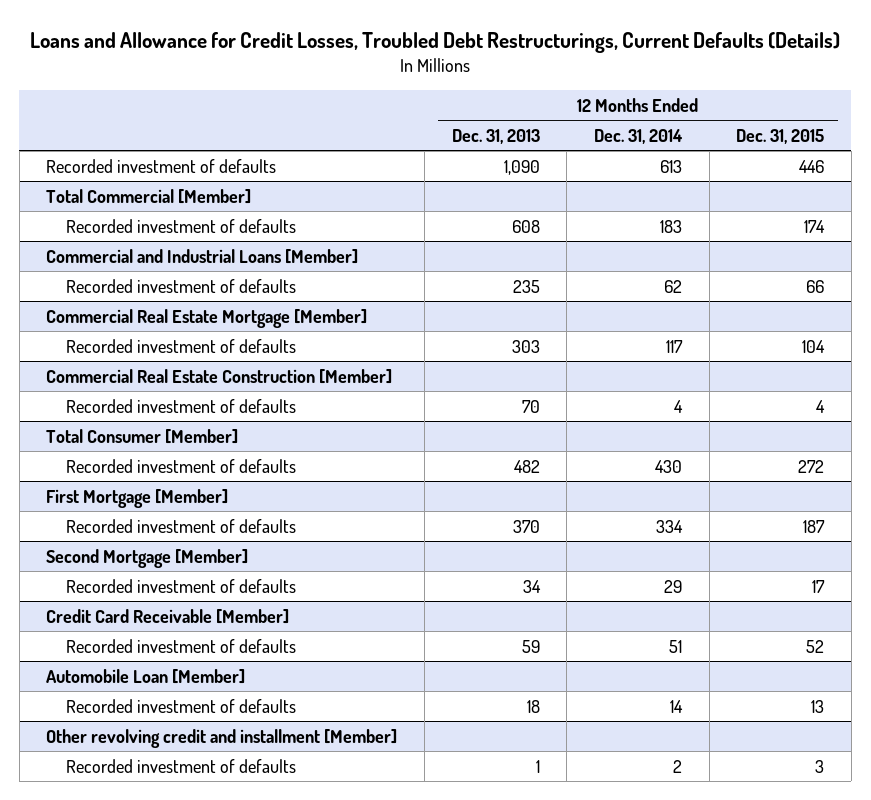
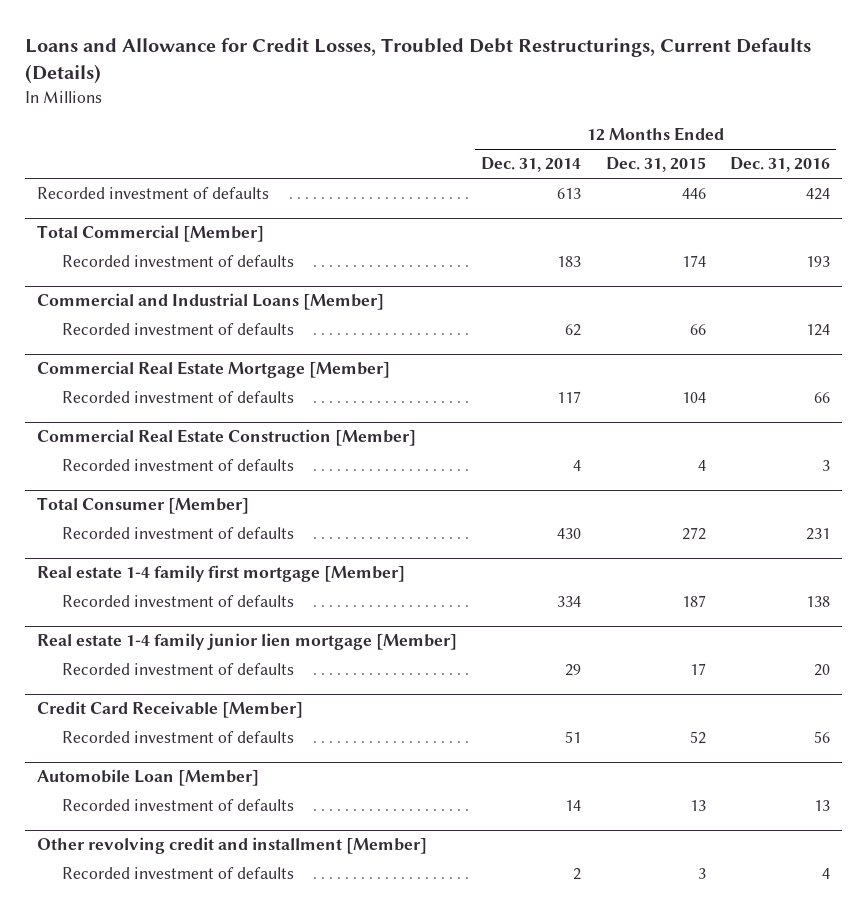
- | 12 Months Ended Dec. 31, 2013 | 12 Months Ended Dec. 31, 2014 | 12 Months Ended Dec. 31, 2015
+ | 12 Months Ended Dec. 31, 2014 | 12 Months Ended Dec. 31, 2015 | 12 Months Ended Dec. 31, 2016
- First Mortgage [Member]
+ Real estate 1-4 family first mortgage [Member]
- Second Mortgage [Member]
+ Real estate 1-4 family junior lien mortgage [Member]

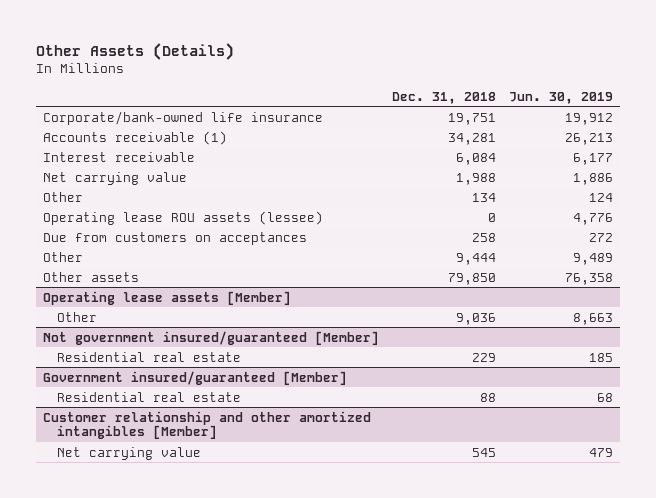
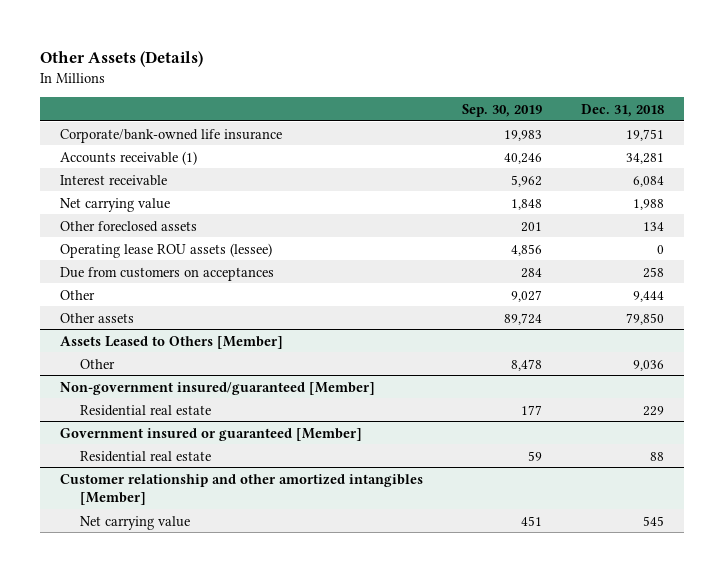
- | Dec. 31, 2018 | Jun. 30, 2019
+ | Sep. 30, 2019 | Dec. 31, 2018
- Other | 134 | 124
+ Other foreclosed assets | 201 | 134
- Operating lease assets [Member]
+ Assets Leased to Others [Member]
- Not government insured/guaranteed [Member]
+ Non-government insured/guaranteed [Member]
- Government insured/guaranteed [Member]
+ Government insured or guaranteed [Member]

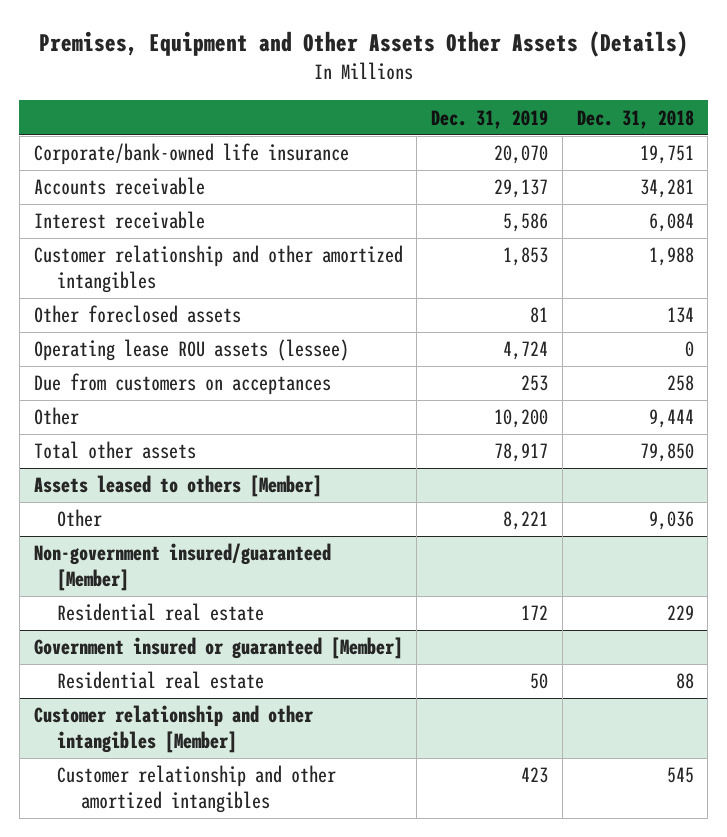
- Other Assets (Details)
+ Premises, Equipment and Other Assets Other Assets (Details)
- | Sep. 30, 2019 | Dec. 31, 2018
+ | Dec. 31, 2019 | Dec. 31, 2018
- Accounts receivable (1) | 40,246 | 34,281
+ Accounts receivable | 29,137 | 34,281
- Net carrying value | 1,848 | 1,988
+ Customer relationship and other amortized intangibles | 1,853 | 1,988
- Other assets | 89,724 | 79,850
- Assets Leased to Others [Member]
+ Total other assets | 78,917 | 79,850
+ Assets leased to others [Member]
- Customer relationship and other amortized intangibles [Member]
- Net carrying value | 451 | 545
+ Customer relationship and other intangibles [Member]
+ Customer relationship and other amortized intangibles | 423 | 545

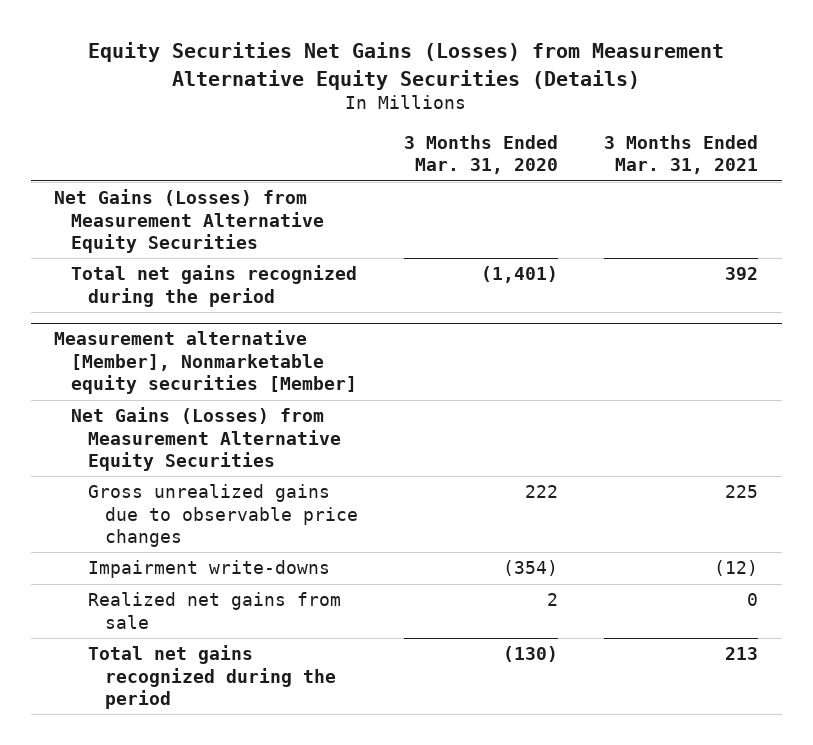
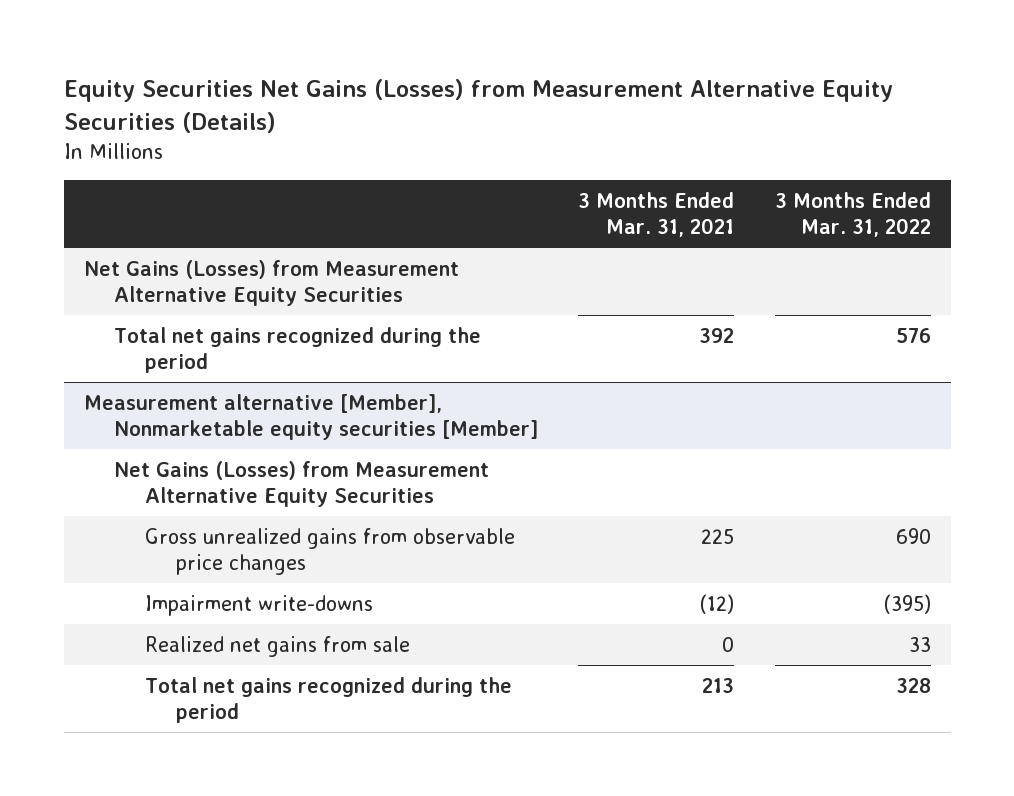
- | 3 Months Ended Mar. 31, 2020 | 3 Months Ended Mar. 31, 2021
+ | 3 Months Ended Mar. 31, 2021 | 3 Months Ended Mar. 31, 2022
@ Measurement alternative [Member], Nonmarketable equity securities [Member]
- Gross unrealized gains due to observable price changes | 222 | 225
+ Gross unrealized gains from observable price changes | 225 | 690

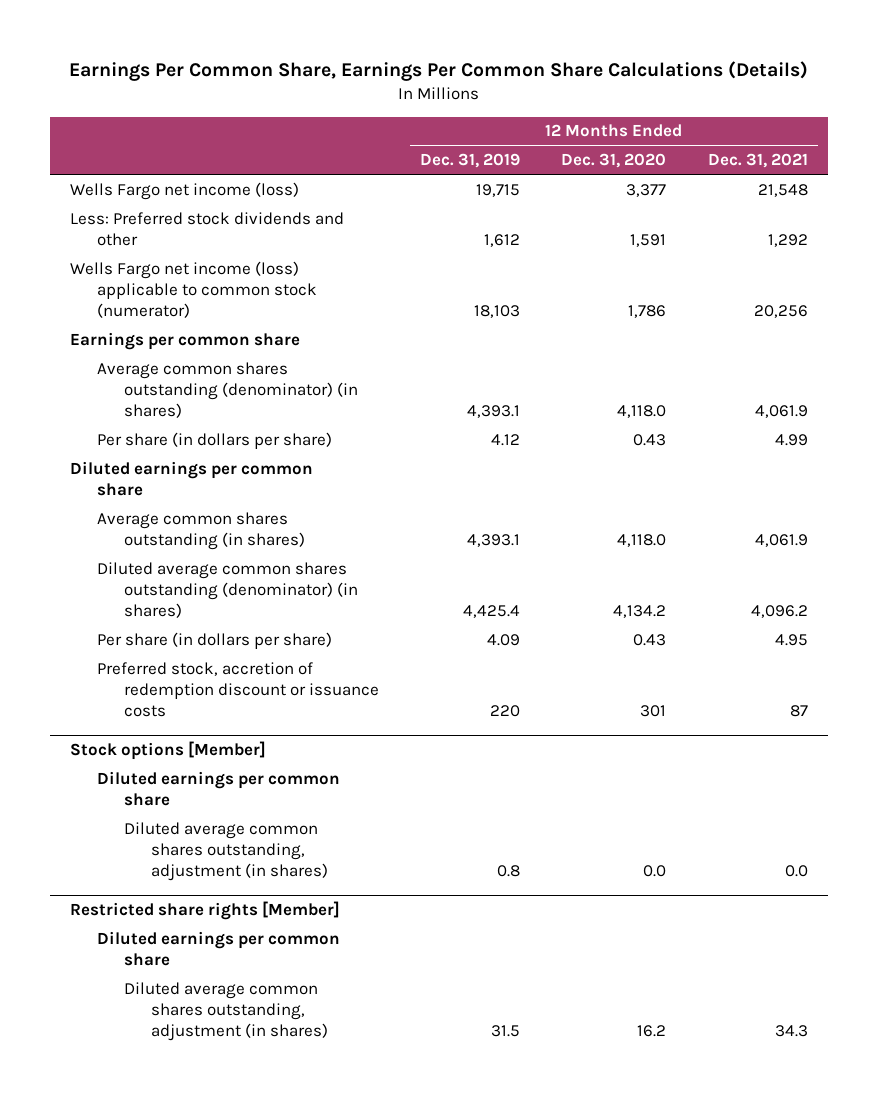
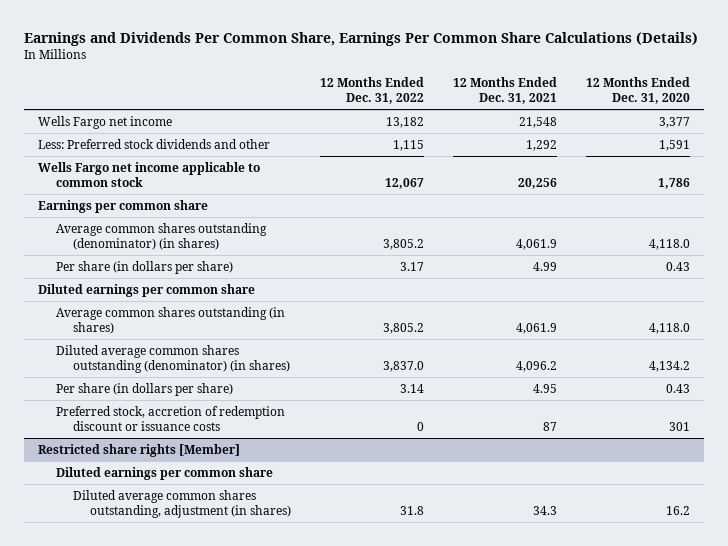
- Earnings Per Common Share, Earnings Per Common Share Calculations (Details)
+ Earnings and Dividends Per Common Share, Earnings Per Common Share Calculations (Details)
- | 12 Months Ended Dec. 31, 2019 | 12 Months Ended Dec. 31, 2020 | 12 Months Ended Dec. 31, 2021
+ | 12 Months Ended Dec. 31, 2022 | 12 Months Ended Dec. 31, 2021 | 12 Months Ended Dec. 31, 2020
- Wells Fargo net income (loss) | 19,715 | 3,377 | 21,548
+ Wells Fargo net income | 13,182 | 21,548 | 3,377
- Wells Fargo net income (loss) applicable to common stock (numerator) | 18,103 | 1,786 | 20,256
+ Wells Fargo net income applicable to common stock | 12,067 | 20,256 | 1,786
- Stock options [Member]
- Diluted earnings per common share
- Diluted average common shares outstanding, adjustment (in shares) | 0.8 | 0.0 | 0.0

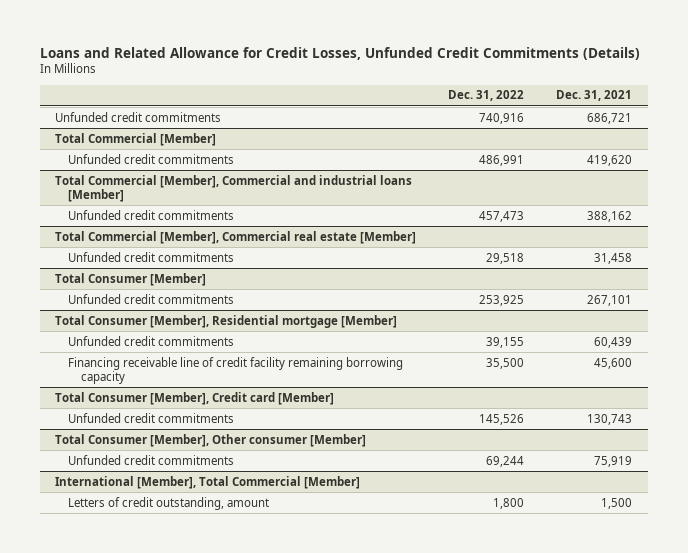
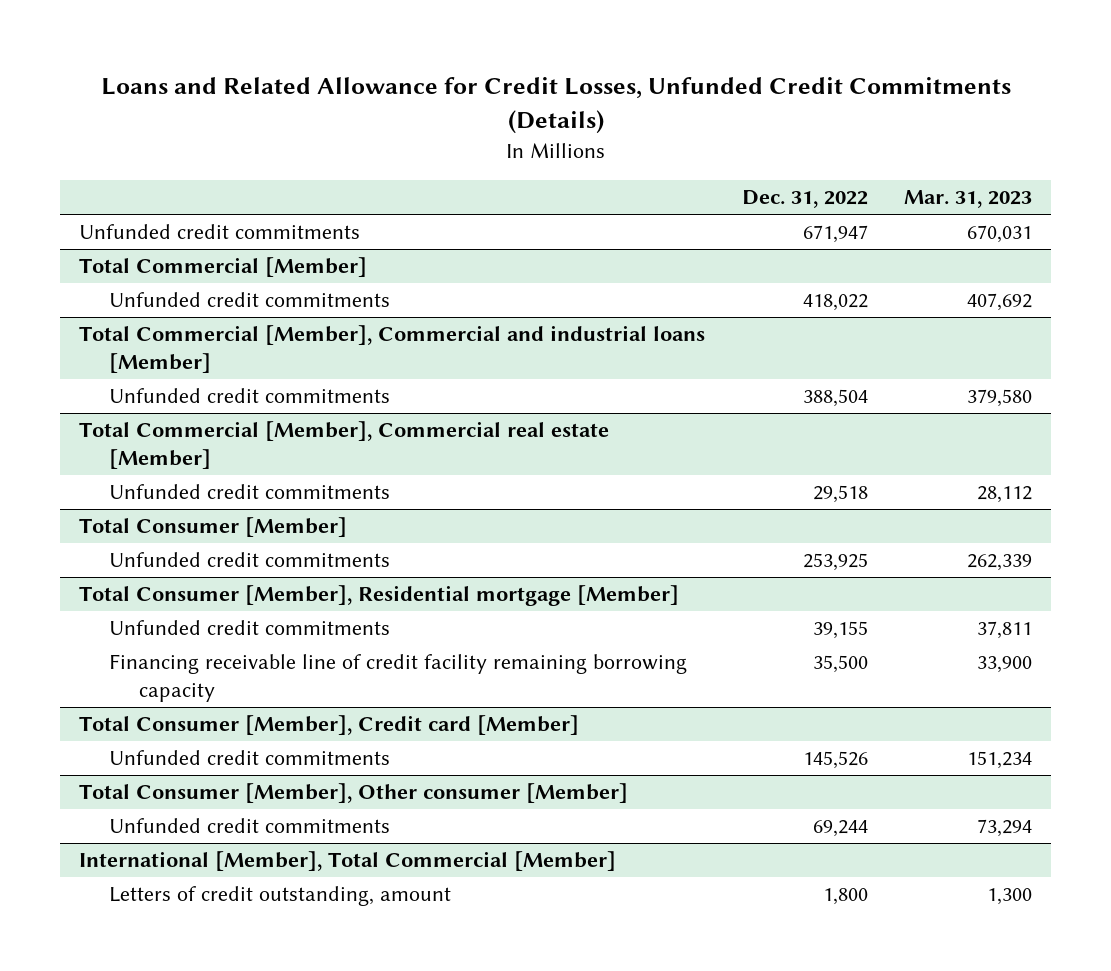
- | Dec. 31, 2022 | Dec. 31, 2021
+ | Dec. 31, 2022 | Mar. 31, 2023
- Unfunded credit commitments | 740,916 | 686,721
+ Unfunded credit commitments | 671,947 | 670,031
@ Total Commercial [Member]
- Unfunded credit commitments | 486,991 | 419,620
+ Unfunded credit commitments | 418,022 | 407,692
@ Total Commercial [Member], Commercial and industrial loans [Member]
- Unfunded credit commitments | 457,473 | 388,162
+ Unfunded credit commitments | 388,504 | 379,580

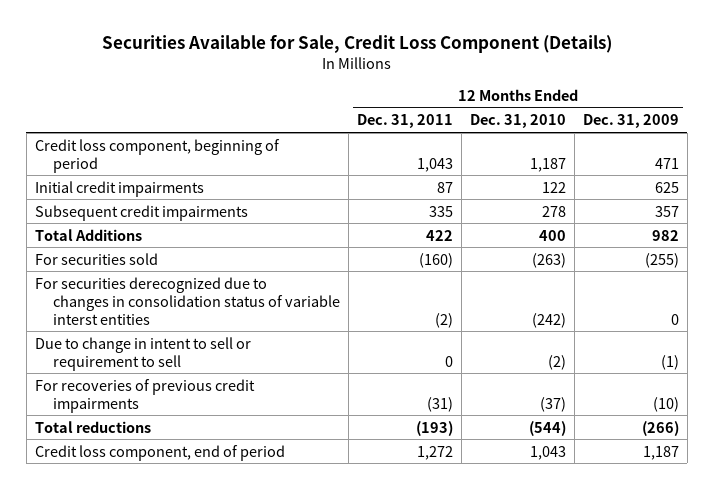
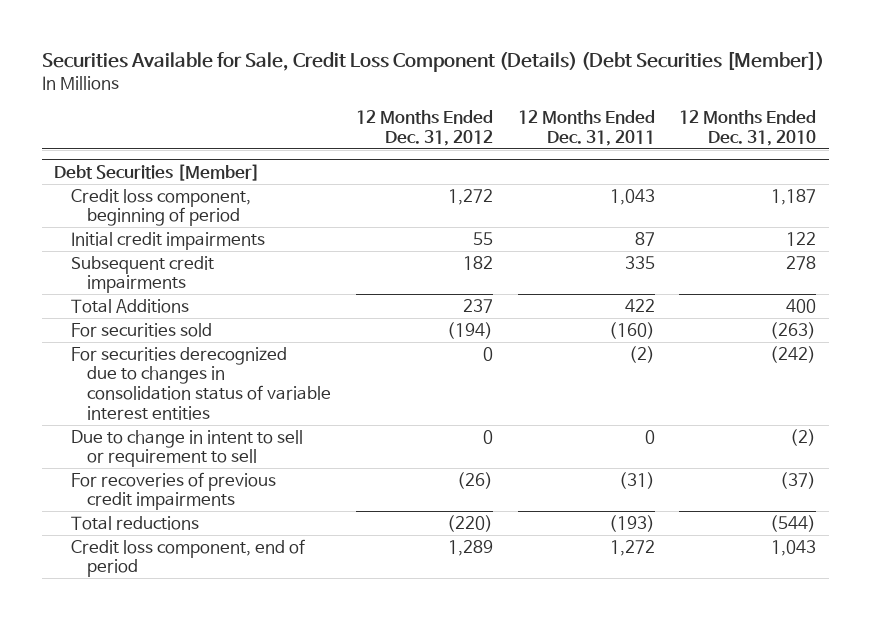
- Securities Available for Sale, Credit Loss Component (Details)
+ Securities Available for Sale, Credit Loss Component (Details) (Debt Securities [Member])
- | 12 Months Ended Dec. 31, 2011 | 12 Months Ended Dec. 31, 2010 | 12 Months Ended Dec. 31, 2009
+ | 12 Months Ended Dec. 31, 2012 | 12 Months Ended Dec. 31, 2011 | 12 Months Ended Dec. 31, 2010
+ Debt Securities [Member]
- For securities derecognized due to changes in consolidation status of variable interst entities | (2) | (242) | 0
+ For securities derecognized due to changes in consolidation status of variable interest entities | 0 | (2) | (242)

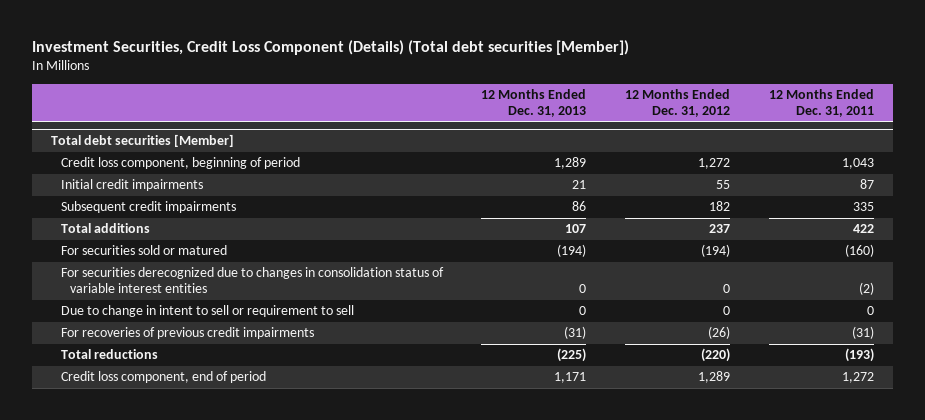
- Securities Available for Sale, Credit Loss Component (Details) (Debt Securities [Member])
+ Investment Securities, Credit Loss Component (Details) (Total debt securities [Member])
- | 12 Months Ended Dec. 31, 2012 | 12 Months Ended Dec. 31, 2011 | 12 Months Ended Dec. 31, 2010
+ | 12 Months Ended Dec. 31, 2013 | 12 Months Ended Dec. 31, 2012 | 12 Months Ended Dec. 31, 2011
- Debt Securities [Member]
+ Total debt securities [Member]
- Total Additions | 237 | 422 | 400
- For securities sold | (194) | (160) | (263)
+ Total additions | 107 | 237 | 422
+ For securities sold or matured | (194) | (194) | (160)

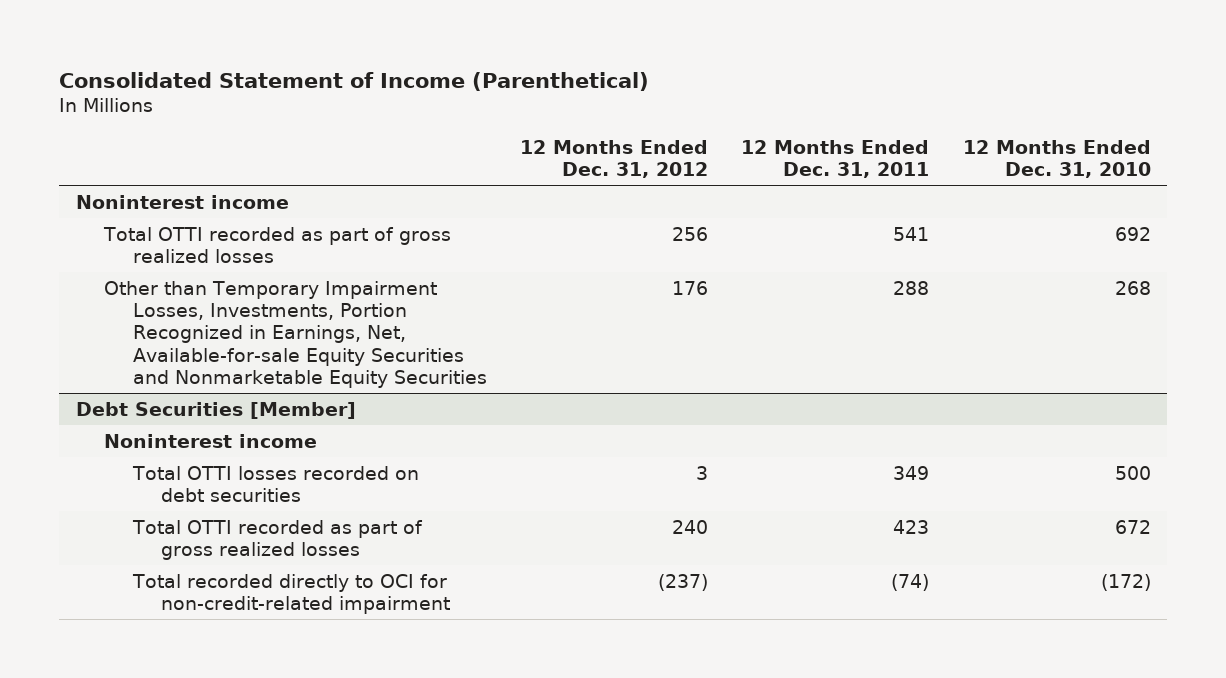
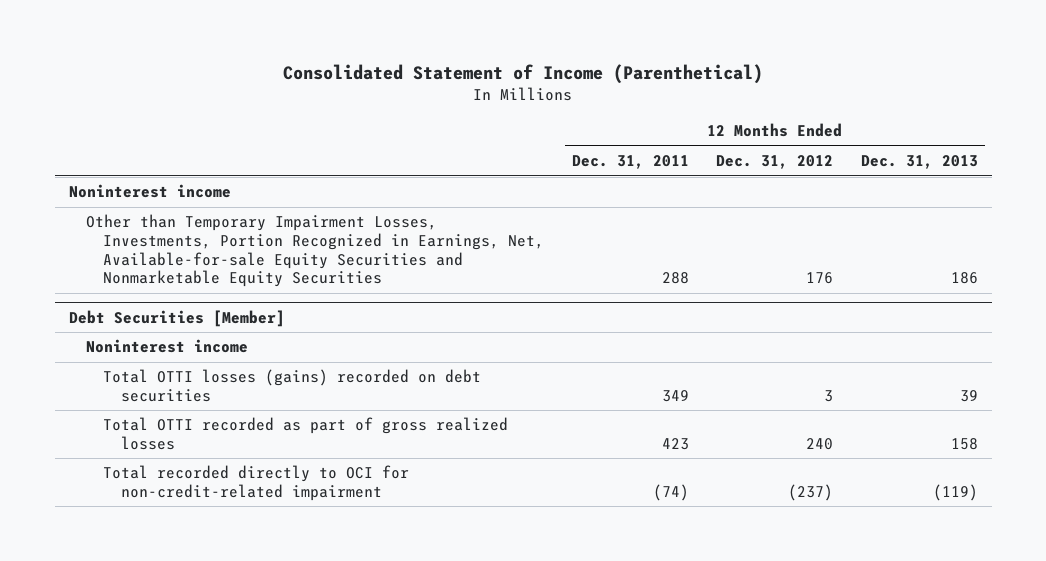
- | 12 Months Ended Dec. 31, 2012 | 12 Months Ended Dec. 31, 2011 | 12 Months Ended Dec. 31, 2010
+ | 12 Months Ended Dec. 31, 2011 | 12 Months Ended Dec. 31, 2012 | 12 Months Ended Dec. 31, 2013
- Total OTTI recorded as part of gross realized losses | 256 | 541 | 692
@ Debt Securities [Member]
- Total OTTI losses recorded on debt securities | 3 | 349 | 500
+ Total OTTI losses (gains) recorded on debt securities | 349 | 3 | 39

